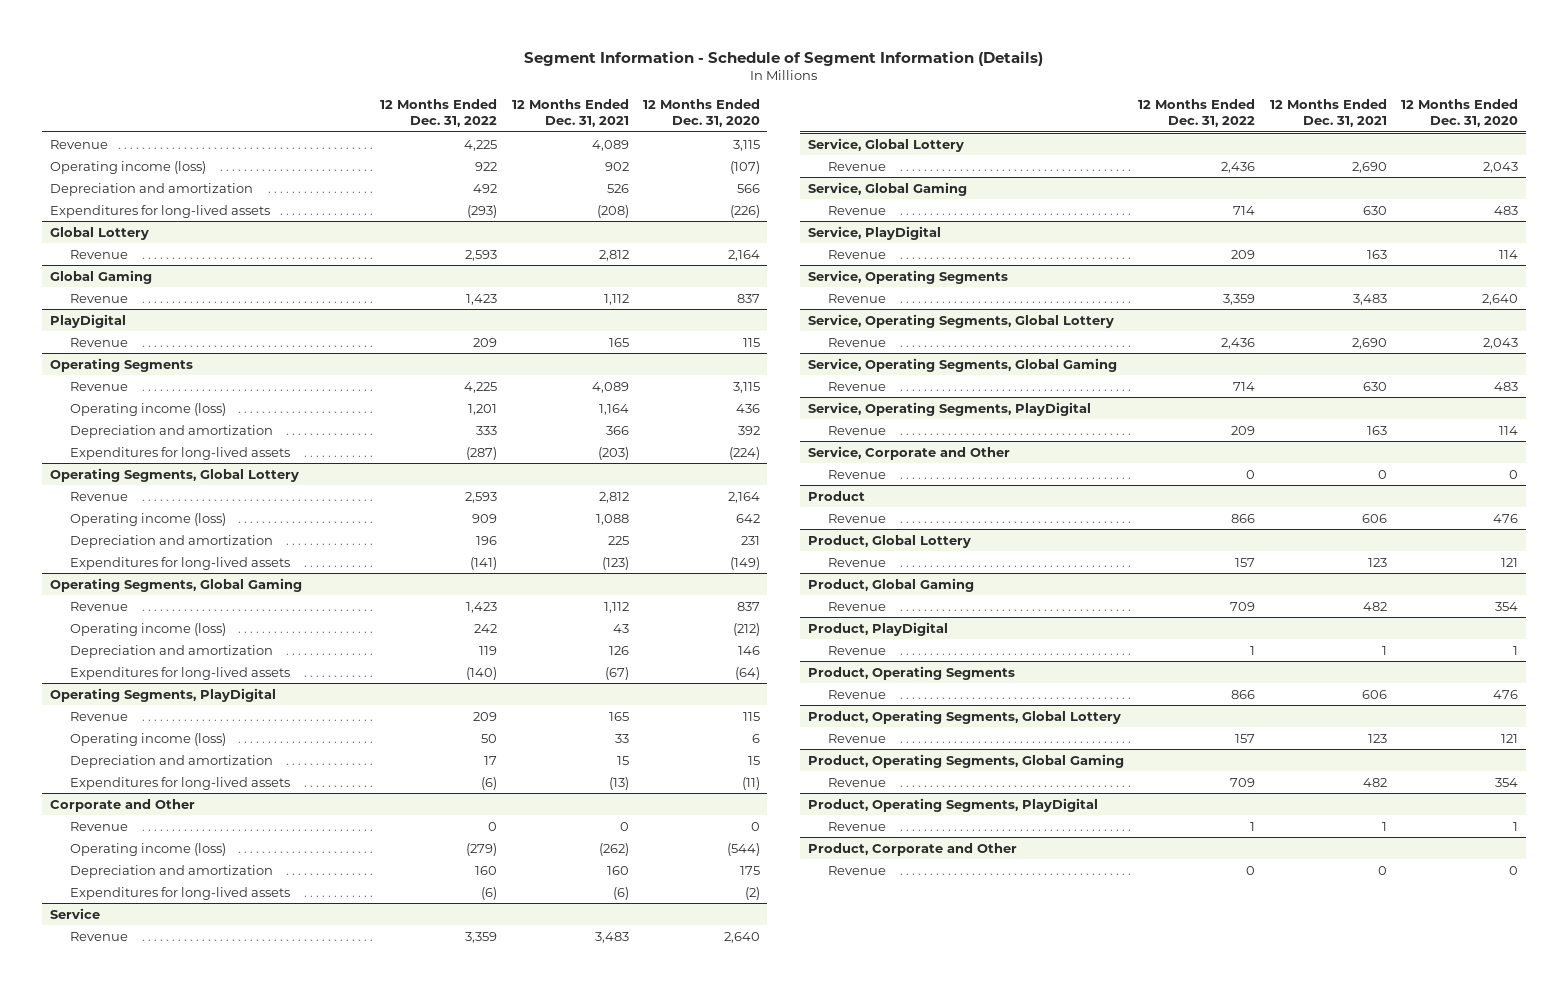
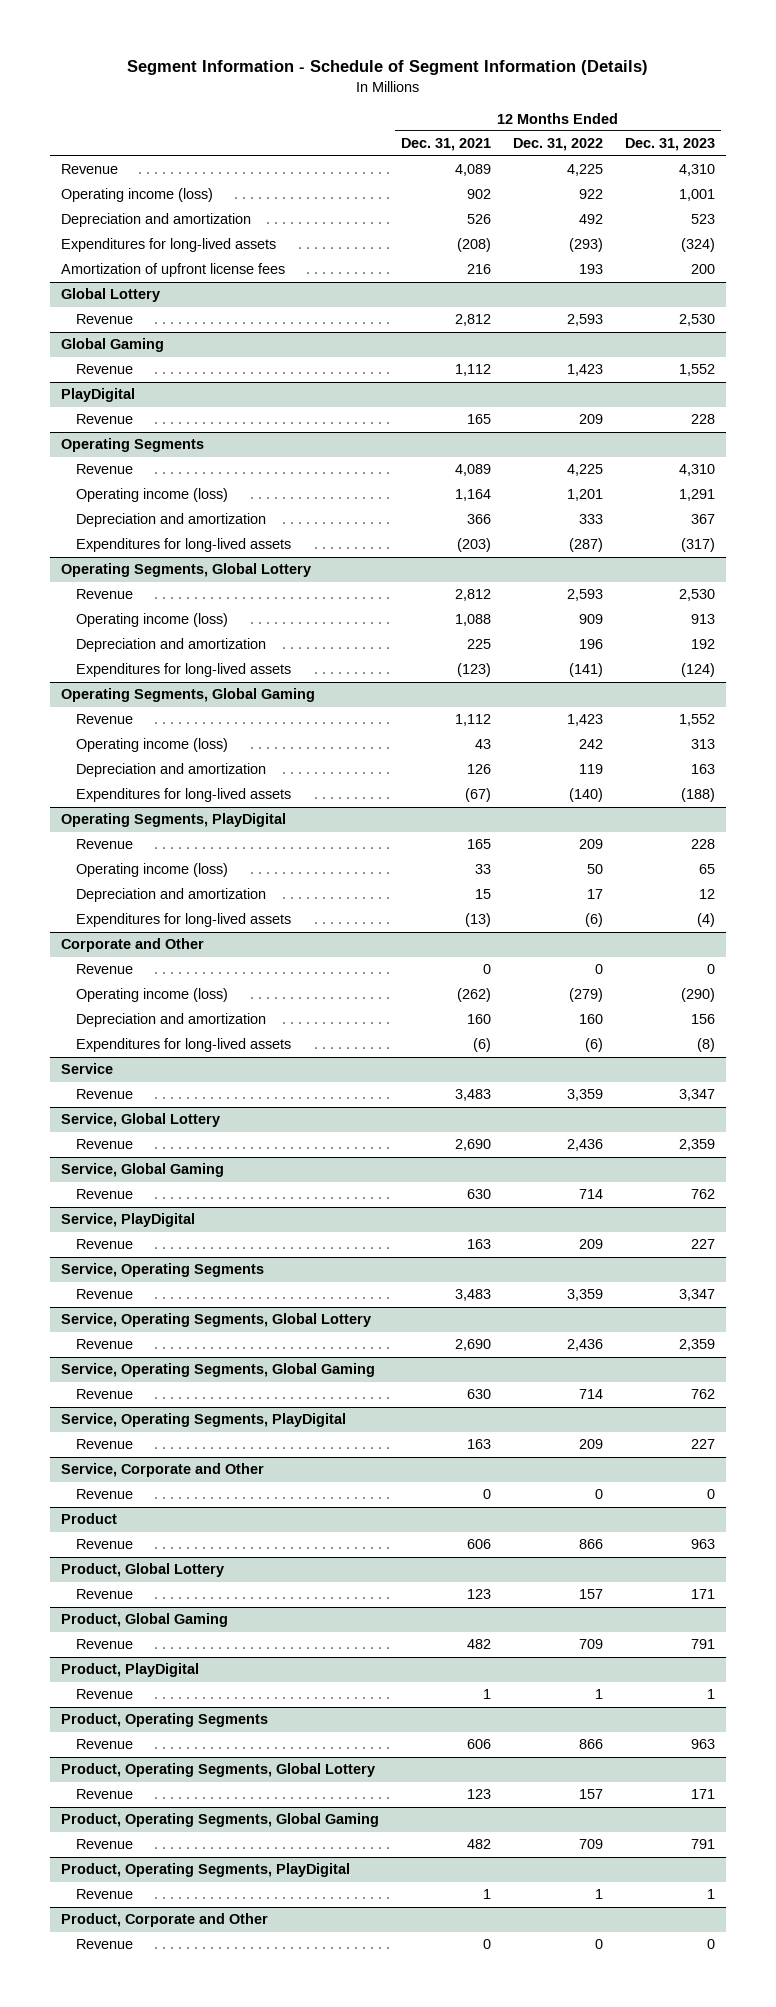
- | 12 Months Ended Dec. 31, 2022 | 12 Months Ended Dec. 31, 2021 | 12 Months Ended Dec. 31, 2020
+ | 12 Months Ended Dec. 31, 2021 | 12 Months Ended Dec. 31, 2022 | 12 Months Ended Dec. 31, 2023
+ Amortization of upfront license fees | 216 | 193 | 200

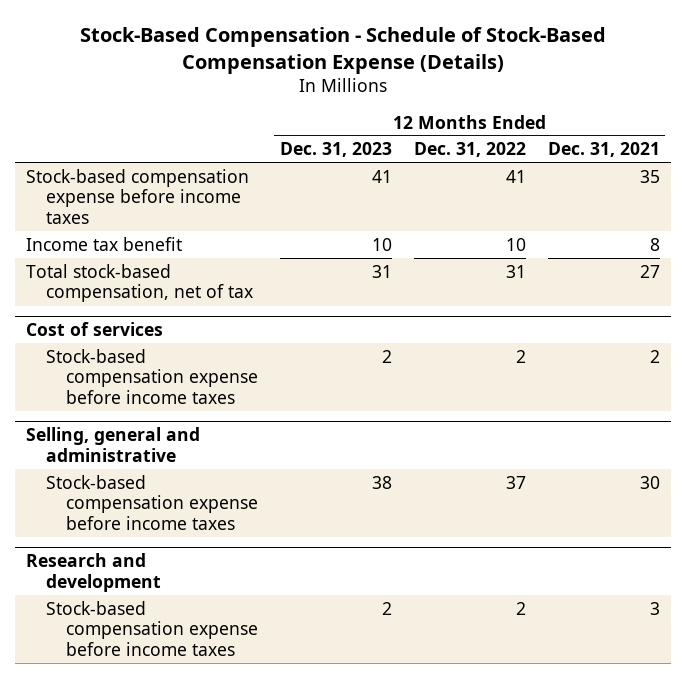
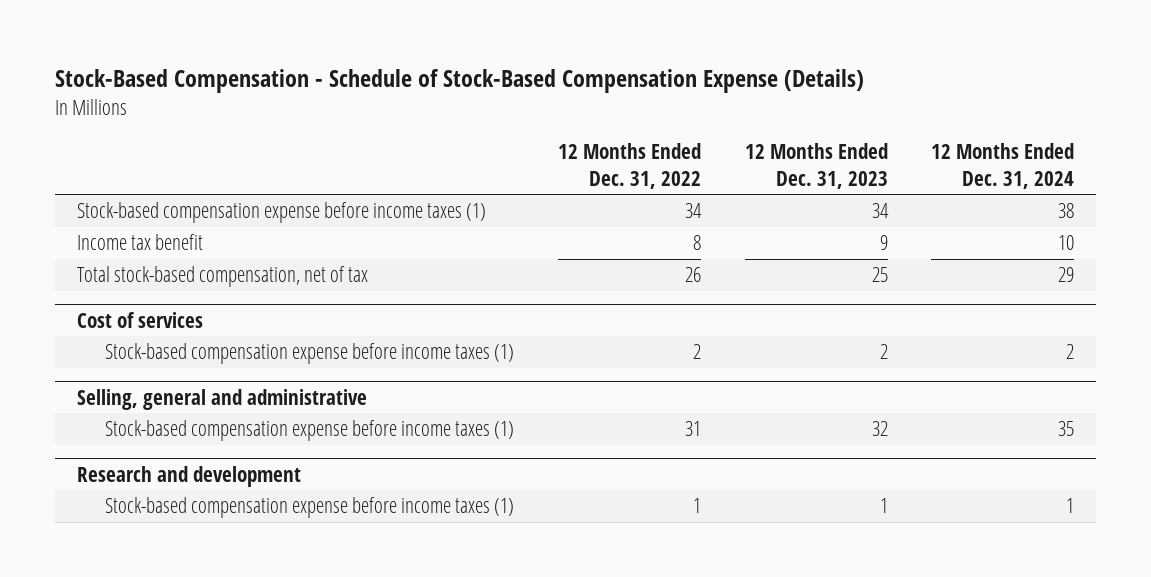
- | 12 Months Ended Dec. 31, 2023 | 12 Months Ended Dec. 31, 2022 | 12 Months Ended Dec. 31, 2021
+ | 12 Months Ended Dec. 31, 2022 | 12 Months Ended Dec. 31, 2023 | 12 Months Ended Dec. 31, 2024
- Stock-based compensation expense before income taxes | 41 | 41 | 35
- Income tax benefit | 10 | 10 | 8
- Total stock-based compensation, net of tax | 31 | 31 | 27
+ Stock-based compensation expense before income taxes (1) | 34 | 34 | 38
+ Income tax benefit | 8 | 9 | 10
+ Total stock-based compensation, net of tax | 26 | 25 | 29
@ Cost of services
- Stock-based compensation expense before income taxes | 2 | 2 | 2
+ Stock-based compensation expense before income taxes (1) | 2 | 2 | 2
@ Selling, general and administrative
- Stock-based compensation expense before income taxes | 38 | 37 | 30
+ Stock-based compensation expense before income taxes (1) | 31 | 32 | 35
@ Research and development
- Stock-based compensation expense before income taxes | 2 | 2 | 3
+ Stock-based compensation expense before income taxes (1) | 1 | 1 | 1

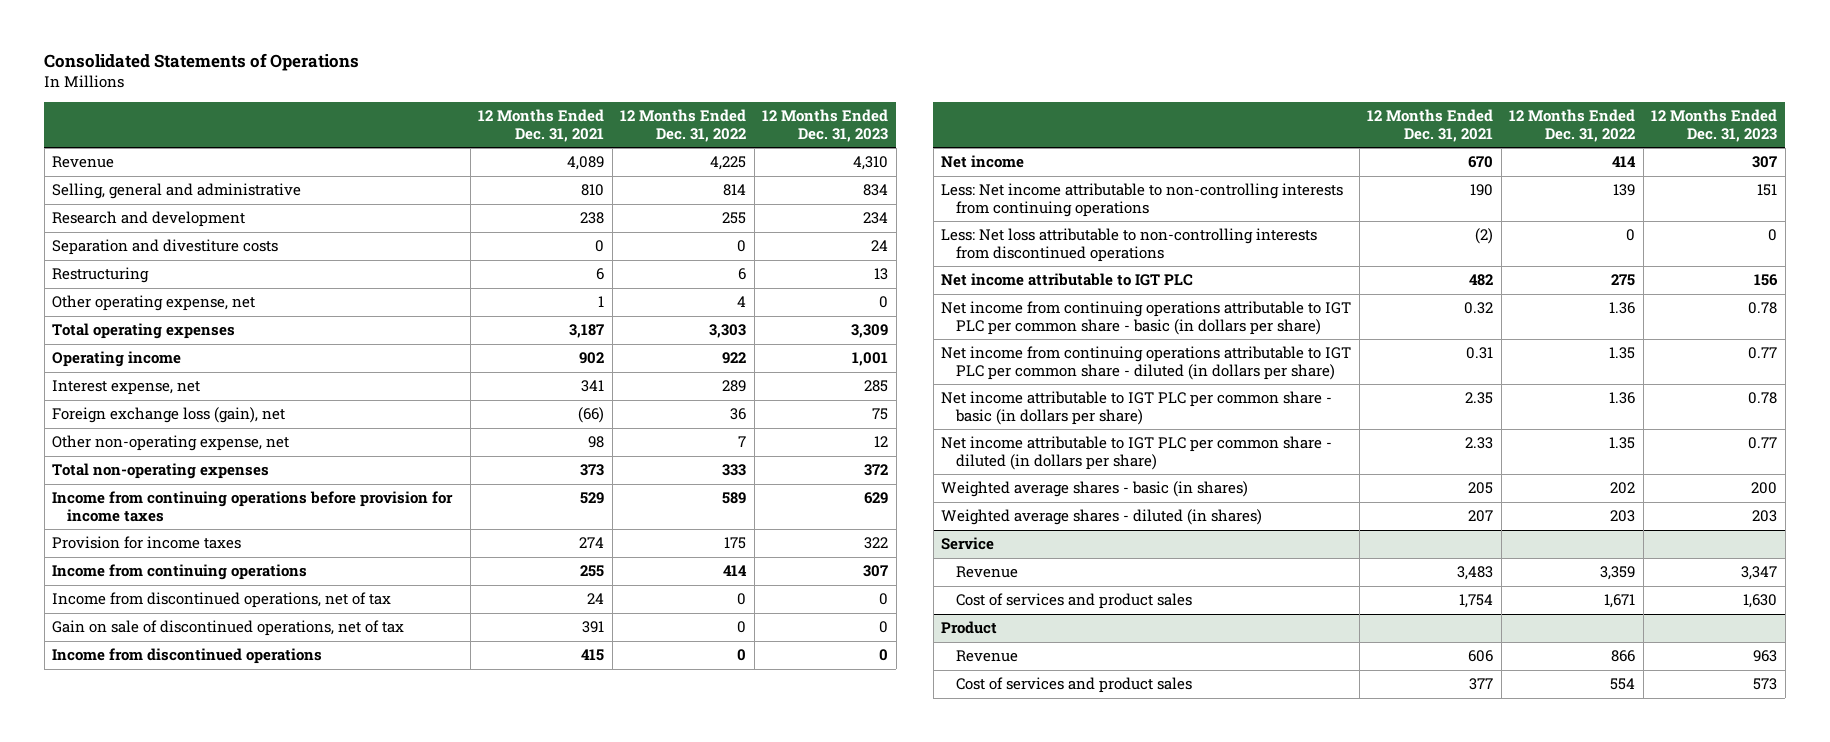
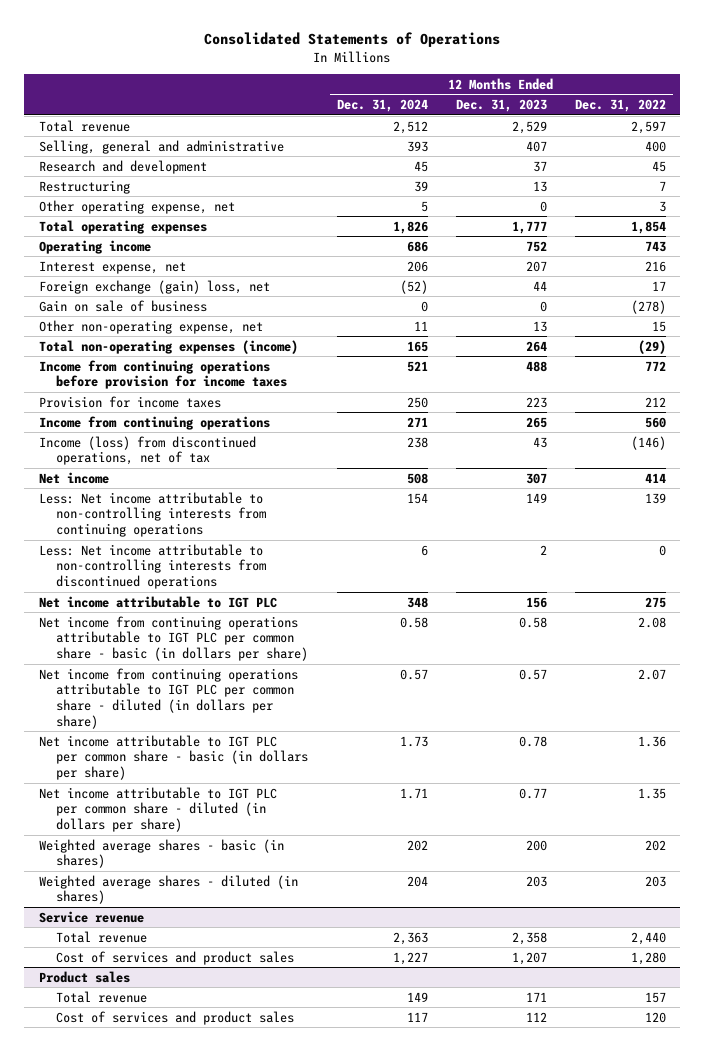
- | 12 Months Ended Dec. 31, 2021 | 12 Months Ended Dec. 31, 2022 | 12 Months Ended Dec. 31, 2023
+ | 12 Months Ended Dec. 31, 2024 | 12 Months Ended Dec. 31, 2023 | 12 Months Ended Dec. 31, 2022
- Revenue | 4,089 | 4,225 | 4,310
- Selling, general and administrative | 810 | 814 | 834
- Research and development | 238 | 255 | 234
- Separation and divestiture costs | 0 | 0 | 24
- Restructuring | 6 | 6 | 13
- Other operating expense, net | 1 | 4 | 0
- Total operating expenses | 3,187 | 3,303 | 3,309
- Operating income | 902 | 922 | 1,001
- Interest expense, net | 341 | 289 | 285
- Foreign exchange loss (gain), net | (66) | 36 | 75
- Other non-operating expense, net | 98 | 7 | 12
- Total non-operating expenses | 373 | 333 | 372
- Income from continuing operations before provision for income taxes | 529 | 589 | 629
- Provision for income taxes | 274 | 175 | 322
- Income from continuing operations | 255 | 414 | 307
- Income from discontinued operations, net of tax | 24 | 0 | 0
- Gain on sale of discontinued operations, net of tax | 391 | 0 | 0
- Income from discontinued operations | 415 | 0 | 0
+ Total revenue | 2,512 | 2,529 | 2,597
+ Selling, general and administrative | 393 | 407 | 400
+ Research and development | 45 | 37 | 45
+ Restructuring | 39 | 13 | 7
+ Other operating expense, net | 5 | 0 | 3
+ Total operating expenses | 1,826 | 1,777 | 1,854
+ Operating income | 686 | 752 | 743
+ Interest expense, net | 206 | 207 | 216
+ Foreign exchange (gain) loss, net | (52) | 44 | 17
+ Gain on sale of business | 0 | 0 | (278)
+ Other non-operating expense, net | 11 | 13 | 15
+ Total non-operating expenses (income) | 165 | 264 | (29)
+ Income from continuing operations before provision for income taxes | 521 | 488 | 772
+ Provision for income taxes | 250 | 223 | 212
+ Income from continuing operations | 271 | 265 | 560
+ Income (loss) from discontinued operations, net of tax | 238 | 43 | (146)
- Less: Net income attributable to non-controlling interests from continuing operations | 190 | 139 | 151
- Less: Net loss attributable to non-controlling interests from discontinued operations | (2) | 0 | 0
+ Less: Net income attributable to non-controlling interests from continuing operations | 154 | 149 | 139
+ Less: Net income attributable to non-controlling interests from discontinued operations | 6 | 2 | 0
- Net income from continuing operations attributable to IGT PLC per common share - basic (in dollars per share) | 0.32 | 1.36 | 0.78
- Net income from continuing operations attributable to IGT PLC per common share - diluted (in dollars per share) | 0.31 | 1.35 | 0.77
+ Net income from continuing operations attributable to IGT PLC per common share - basic (in dollars per share) | 0.58 | 0.58 | 2.08
+ Net income from continuing operations attributable to IGT PLC per common share - diluted (in dollars per share) | 0.57 | 0.57 | 2.07
- Service
- Revenue | 3,483 | 3,359 | 3,347
- Cost of services and product sales | 1,754 | 1,671 | 1,630
- Product
- Revenue | 606 | 866 | 963
- Cost of services and product sales | 377 | 554 | 573
+ Service revenue
+ Total revenue | 2,363 | 2,358 | 2,440
+ Cost of services and product sales | 1,227 | 1,207 | 1,280
+ Product sales
+ Total revenue | 149 | 171 | 157
+ Cost of services and product sales | 117 | 112 | 120

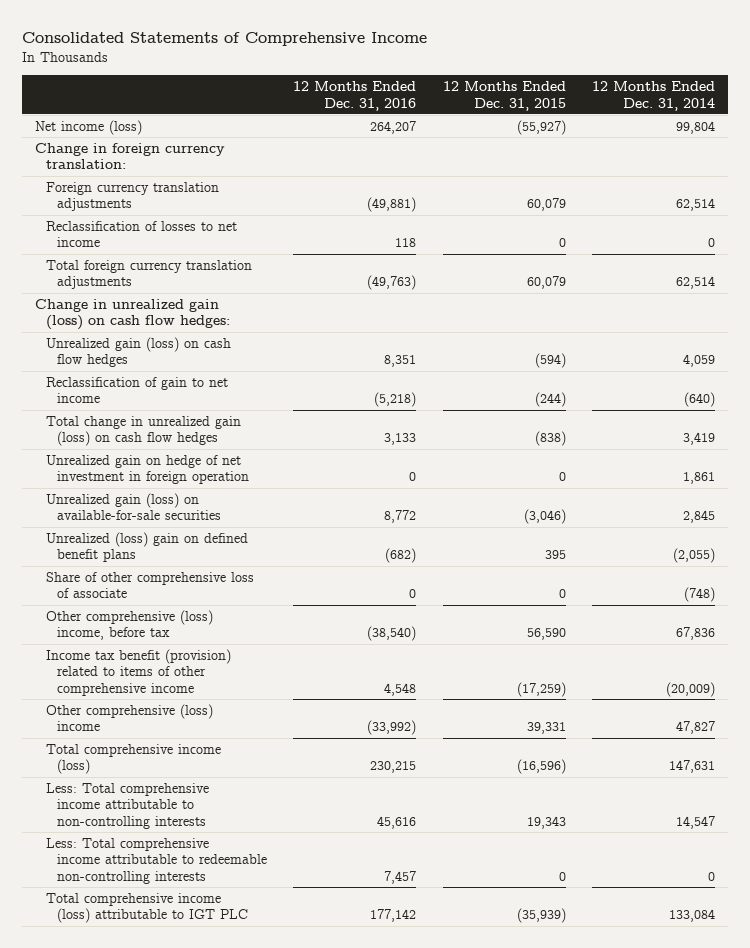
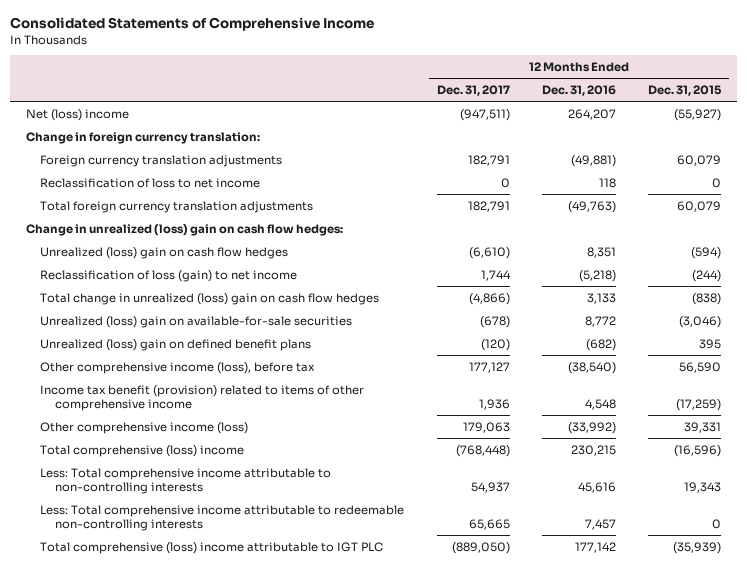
- | 12 Months Ended Dec. 31, 2016 | 12 Months Ended Dec. 31, 2015 | 12 Months Ended Dec. 31, 2014
+ | 12 Months Ended Dec. 31, 2017 | 12 Months Ended Dec. 31, 2016 | 12 Months Ended Dec. 31, 2015
- Net income (loss) | 264,207 | (55,927) | 99,804
+ Net (loss) income | (947,511) | 264,207 | (55,927)
- Reclassification of losses to net income | 118 | 0 | 0
+ Reclassification of loss to net income | 0 | 118 | 0
- Change in unrealized gain (loss) on cash flow hedges:
- Unrealized gain (loss) on cash flow hedges | 8,351 | (594) | 4,059
- Reclassification of gain to net income | (5,218) | (244) | (640)
- Total change in unrealized gain (loss) on cash flow hedges | 3,133 | (838) | 3,419
- Unrealized gain on hedge of net investment in foreign operation | 0 | 0 | 1,861
- Unrealized gain (loss) on available-for-sale securities | 8,772 | (3,046) | 2,845
+ Change in unrealized (loss) gain on cash flow hedges:
+ Unrealized (loss) gain on cash flow hedges | (6,610) | 8,351 | (594)
+ Reclassification of loss (gain) to net income | 1,744 | (5,218) | (244)
+ Total change in unrealized (loss) gain on cash flow hedges | (4,866) | 3,133 | (838)
+ Unrealized (loss) gain on available-for-sale securities | (678) | 8,772 | (3,046)
- Share of other comprehensive loss of associate | 0 | 0 | (748)
- Other comprehensive (loss) income, before tax | (38,540) | 56,590 | 67,836
+ Other comprehensive income (loss), before tax | 177,127 | (38,540) | 56,590
- Other comprehensive (loss) income | (33,992) | 39,331 | 47,827
- Total comprehensive income (loss) | 230,215 | (16,596) | 147,631
+ Other comprehensive income (loss) | 179,063 | (33,992) | 39,331
+ Total comprehensive (loss) income | (768,448) | 230,215 | (16,596)
- Total comprehensive income (loss) attributable to IGT PLC | 177,142 | (35,939) | 133,084
+ Total comprehensive (loss) income attributable to IGT PLC | (889,050) | 177,142 | (35,939)

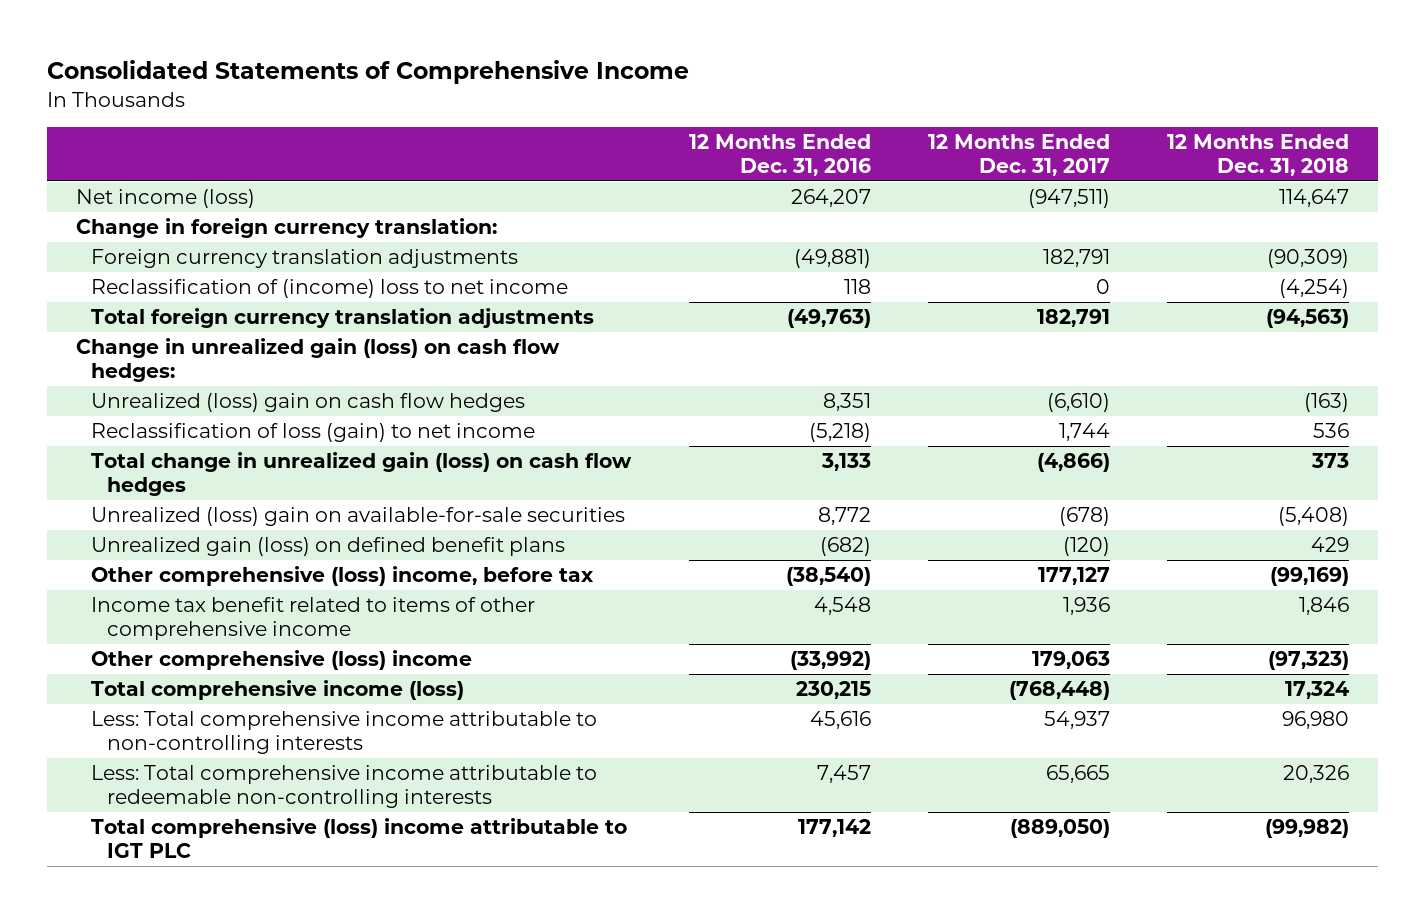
- | 12 Months Ended Dec. 31, 2017 | 12 Months Ended Dec. 31, 2016 | 12 Months Ended Dec. 31, 2015
+ | 12 Months Ended Dec. 31, 2016 | 12 Months Ended Dec. 31, 2017 | 12 Months Ended Dec. 31, 2018
- Net (loss) income | (947,511) | 264,207 | (55,927)
+ Net income (loss) | 264,207 | (947,511) | 114,647
- Reclassification of loss to net income | 0 | 118 | 0
+ Reclassification of (income) loss to net income | 118 | 0 | (4,254)
- Change in unrealized (loss) gain on cash flow hedges:
+ Change in unrealized gain (loss) on cash flow hedges:
- Total change in unrealized (loss) gain on cash flow hedges | (4,866) | 3,133 | (838)
+ Total change in unrealized gain (loss) on cash flow hedges | 3,133 | (4,866) | 373
- Unrealized (loss) gain on defined benefit plans | (120) | (682) | 395
- Other comprehensive income (loss), before tax | 177,127 | (38,540) | 56,590
- Income tax benefit (provision) related to items of other comprehensive income | 1,936 | 4,548 | (17,259)
- Other comprehensive income (loss) | 179,063 | (33,992) | 39,331
- Total comprehensive (loss) income | (768,448) | 230,215 | (16,596)
+ Unrealized gain (loss) on defined benefit plans | (682) | (120) | 429
+ Other comprehensive (loss) income, before tax | (38,540) | 177,127 | (99,169)
+ Income tax benefit related to items of other comprehensive income | 4,548 | 1,936 | 1,846
+ Other comprehensive (loss) income | (33,992) | 179,063 | (97,323)
+ Total comprehensive income (loss) | 230,215 | (768,448) | 17,324

